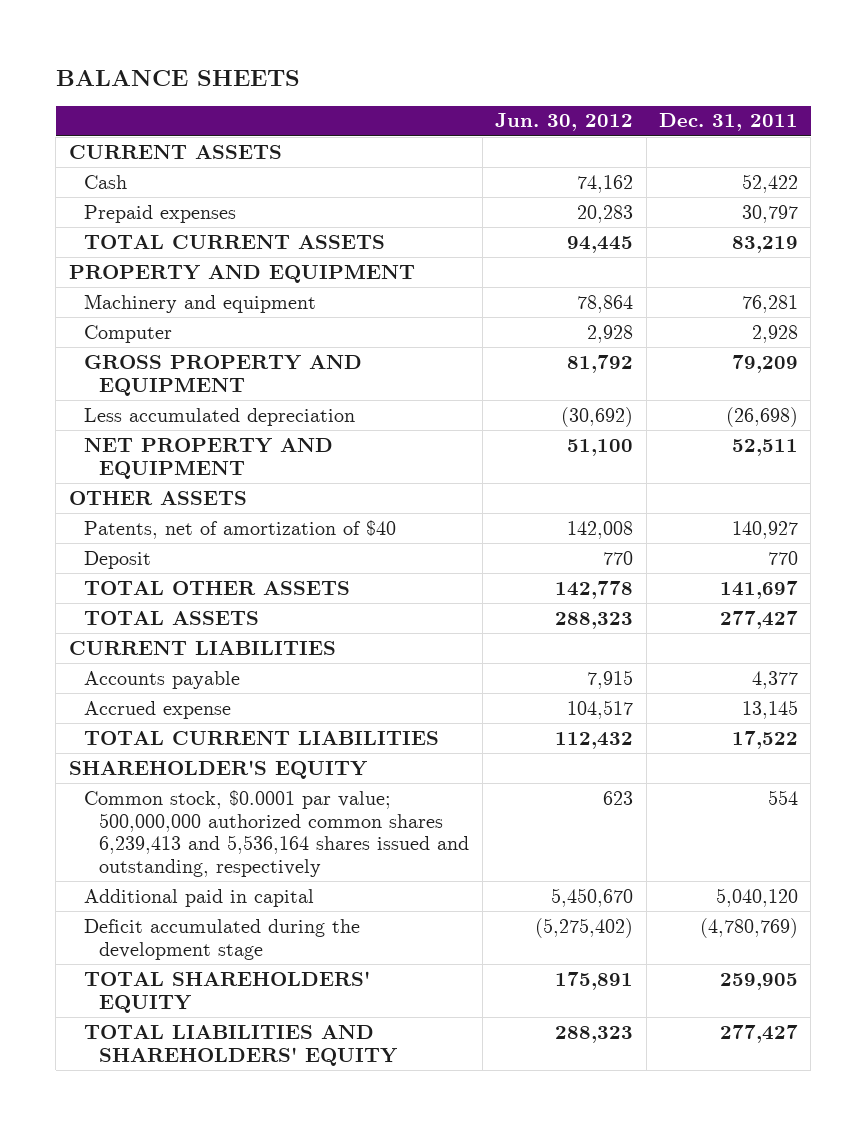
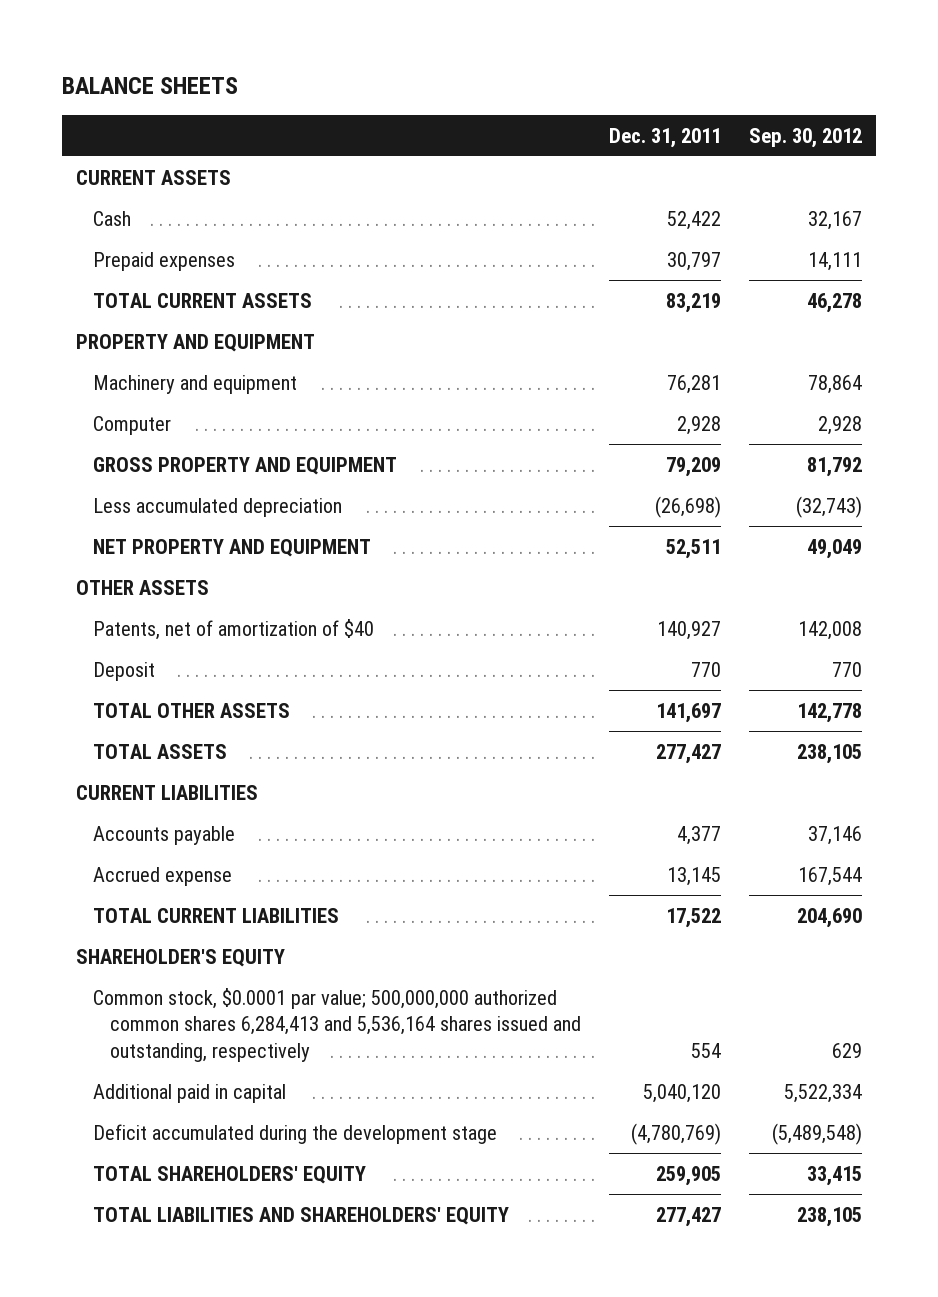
- | Jun. 30, 2012 | Dec. 31, 2011
+ | Dec. 31, 2011 | Sep. 30, 2012
- Common stock, $0.0001 par value; 500,000,000 authorized common shares 6,239,413 and 5,536,164 shares issued and outstanding, respectively | 623 | 554
+ Common stock, $0.0001 par value; 500,000,000 authorized common shares 6,284,413 and 5,536,164 shares issued and outstanding, respectively | 554 | 629

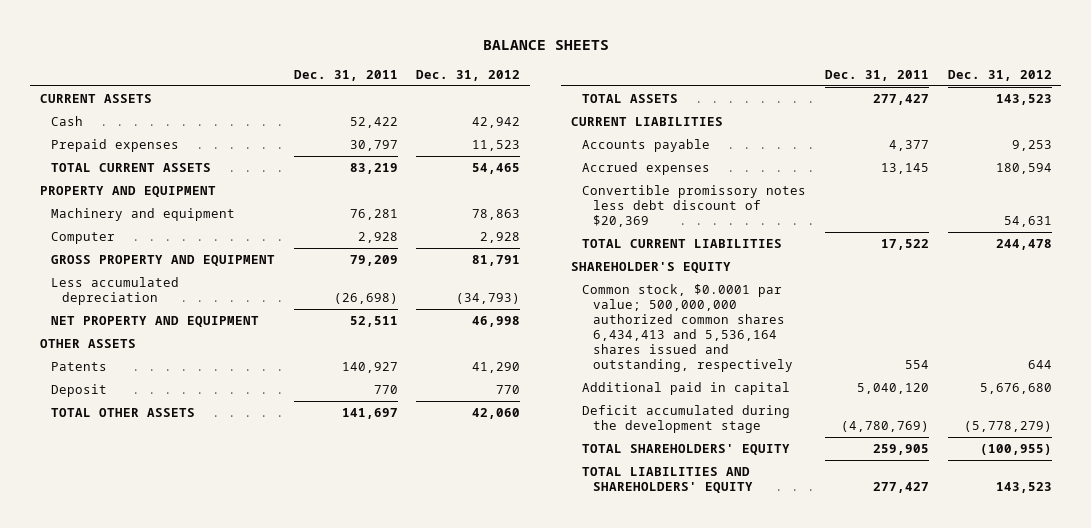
- | Dec. 31, 2011 | Sep. 30, 2012
+ | Dec. 31, 2011 | Dec. 31, 2012
- Patents, net of amortization of $40 | 140,927 | 142,008
+ Patents | 140,927 | 41,290
- Accrued expense | 13,145 | 167,544
+ Accrued expenses | 13,145 | 180,594
+ Convertible promissory notes less debt discount of $20,369 | | 54,631
- Common stock, $0.0001 par value; 500,000,000 authorized common shares 6,284,413 and 5,536,164 shares issued and outstanding, respectively | 554 | 629
+ Common stock, $0.0001 par value; 500,000,000 authorized common shares 6,434,413 and 5,536,164 shares issued and outstanding, respectively | 554 | 644

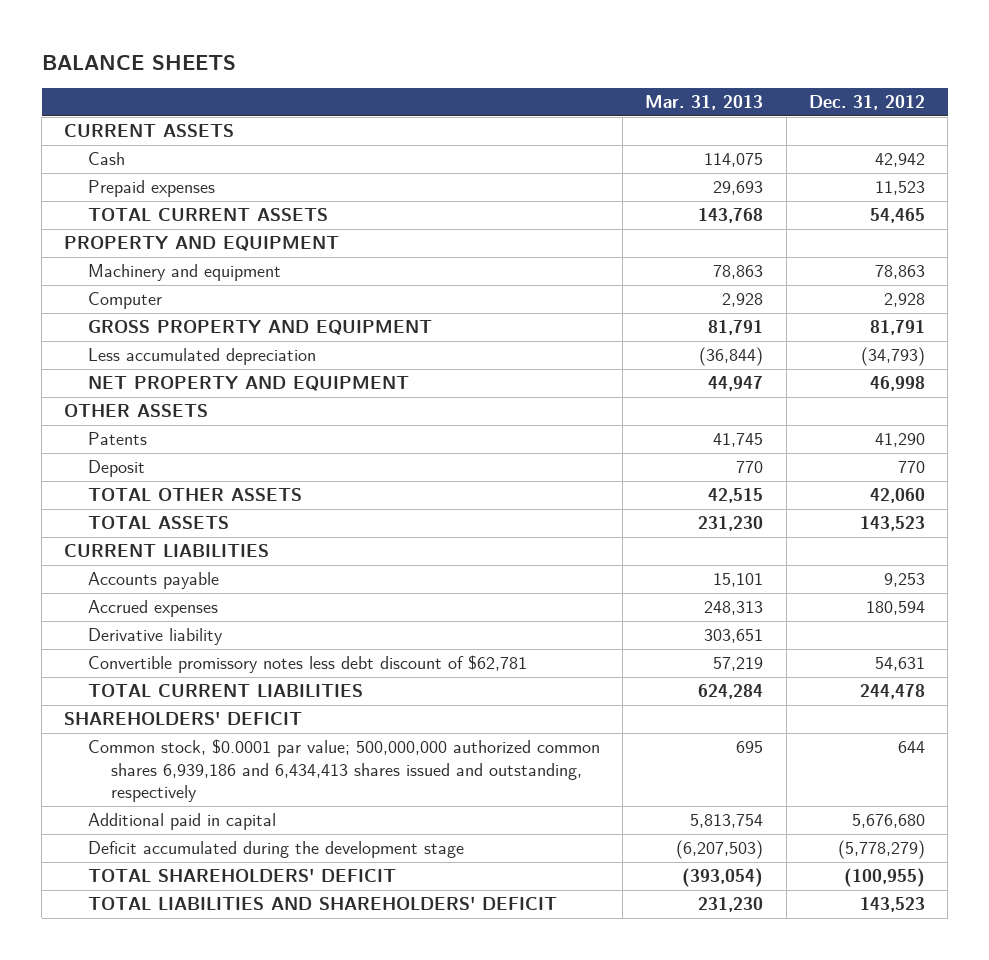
- | Dec. 31, 2011 | Dec. 31, 2012
+ | Mar. 31, 2013 | Dec. 31, 2012
- Convertible promissory notes less debt discount of $20,369 | | 54,631
+ Derivative liability | 303,651 |
+ Convertible promissory notes less debt discount of $62,781 | 57,219 | 54,631
- SHAREHOLDER'S EQUITY
- Common stock, $0.0001 par value; 500,000,000 authorized common shares 6,434,413 and 5,536,164 shares issued and outstanding, respectively | 554 | 644
+ SHAREHOLDERS' DEFICIT
+ Common stock, $0.0001 par value; 500,000,000 authorized common shares 6,939,186 and 6,434,413 shares issued and outstanding, respectively | 695 | 644
- TOTAL SHAREHOLDERS' EQUITY | 259,905 | (100,955)
- TOTAL LIABILITIES AND SHAREHOLDERS' EQUITY | 277,427 | 143,523
+ TOTAL SHAREHOLDERS' DEFICIT | (393,054) | (100,955)
+ TOTAL LIABILITIES AND SHAREHOLDERS' DEFICIT | 231,230 | 143,523

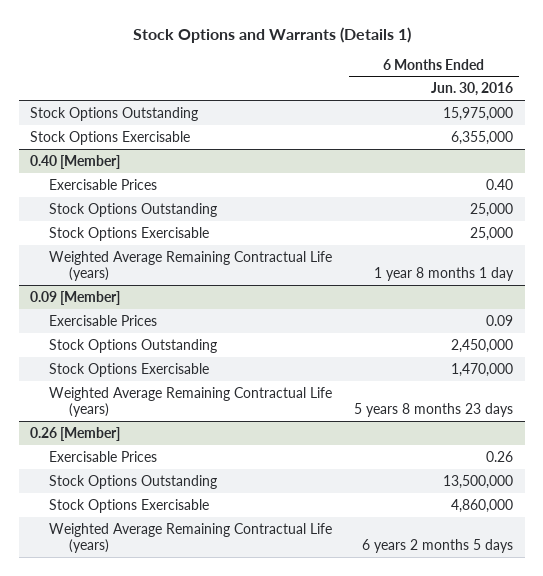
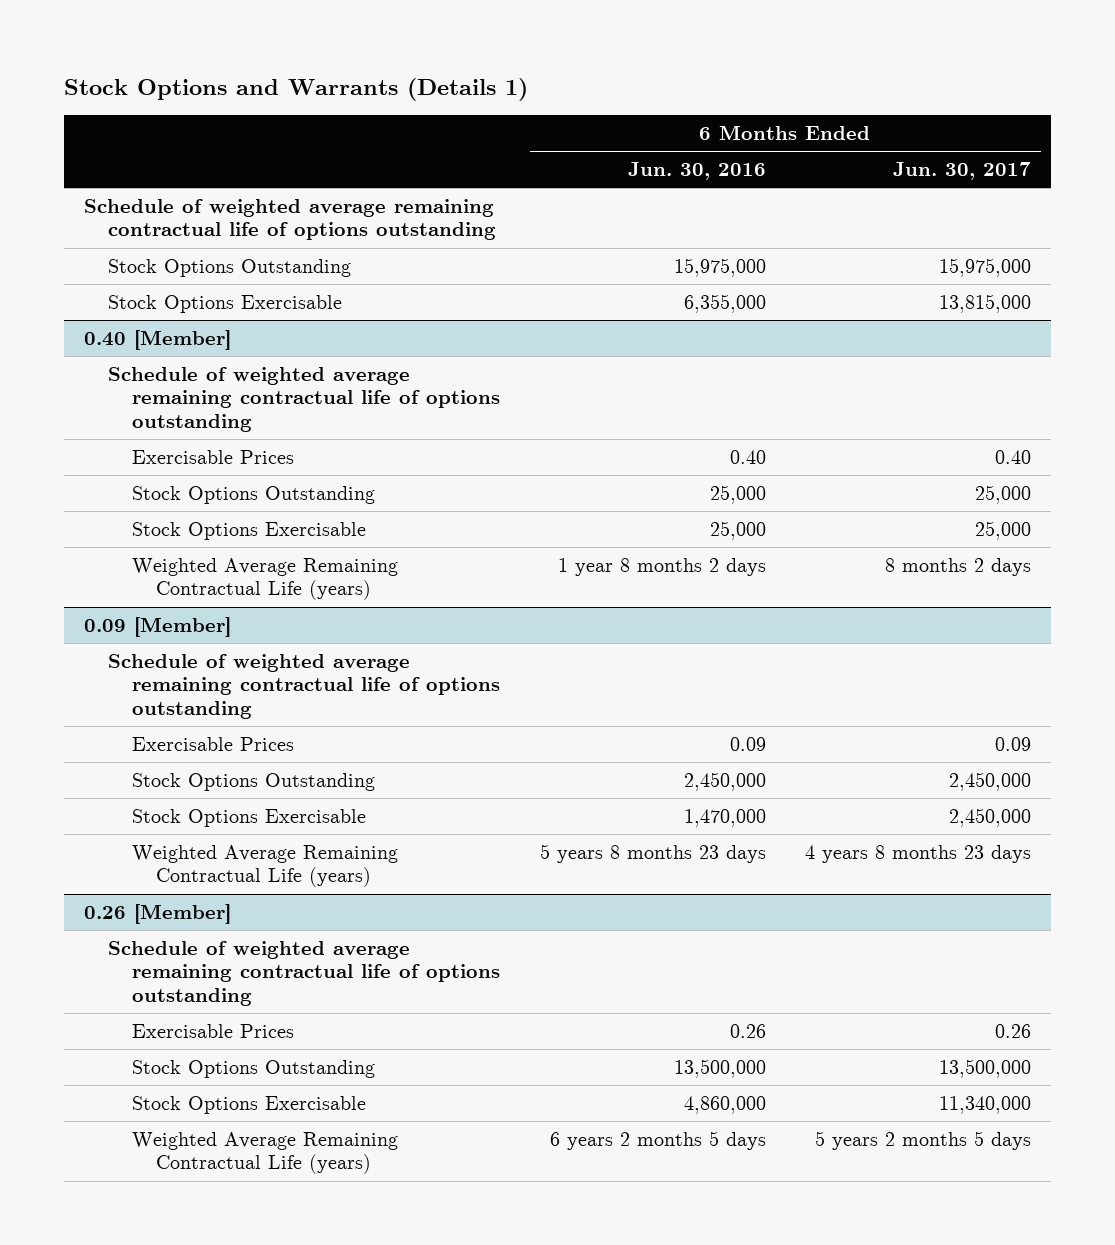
- | 6 Months Ended Jun. 30, 2016
+ | 6 Months Ended Jun. 30, 2016 | 6 Months Ended Jun. 30, 2017
+ Schedule of weighted average remaining contractual life of options outstanding
@ 0.40 [Member]
+ Schedule of weighted average remaining contractual life of options outstanding
- Weighted Average Remaining Contractual Life (years) | 1 year 8 months 1 day
+ Weighted Average Remaining Contractual Life (years) | 1 year 8 months 2 days | 8 months 2 days
@ 0.09 [Member]
+ Schedule of weighted average remaining contractual life of options outstanding
@ 0.26 [Member]
+ Schedule of weighted average remaining contractual life of options outstanding

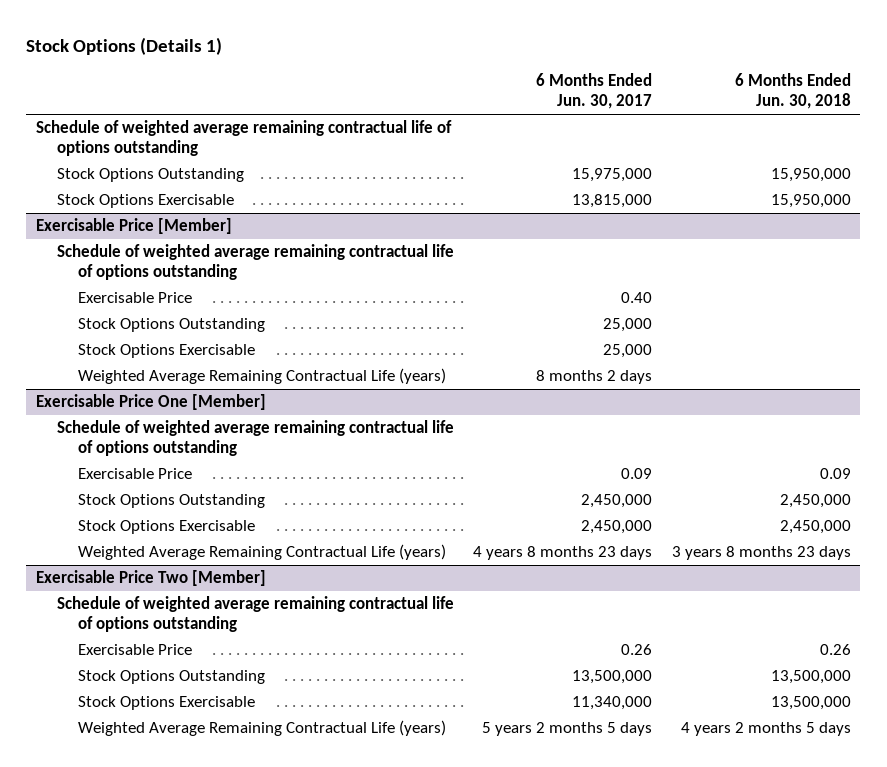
- Stock Options and Warrants (Details 1)
+ Stock Options (Details 1)
- | 6 Months Ended Jun. 30, 2016 | 6 Months Ended Jun. 30, 2017
+ | 6 Months Ended Jun. 30, 2017 | 6 Months Ended Jun. 30, 2018
- 0.40 [Member]
+ Exercisable Price [Member]
- Exercisable Prices | 0.40 | 0.40
+ Exercisable Price | 0.40 |
- 0.09 [Member]
+ Exercisable Price One [Member]
- Exercisable Prices | 0.09 | 0.09
+ Exercisable Price | 0.09 | 0.09
- 0.26 [Member]
+ Exercisable Price Two [Member]
- Exercisable Prices | 0.26 | 0.26
+ Exercisable Price | 0.26 | 0.26

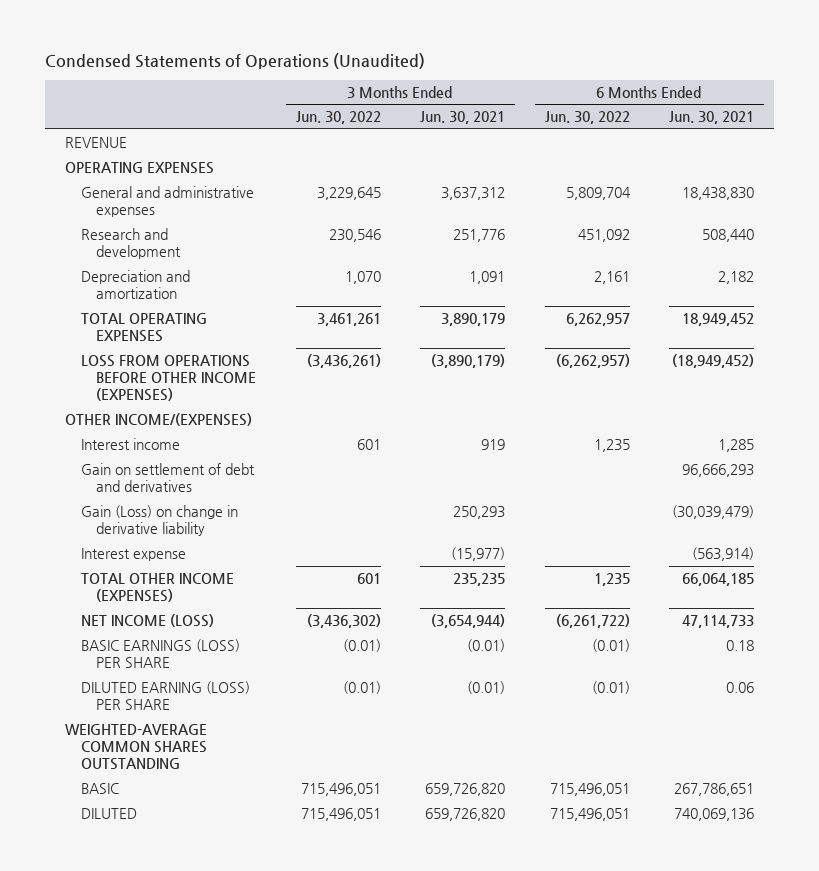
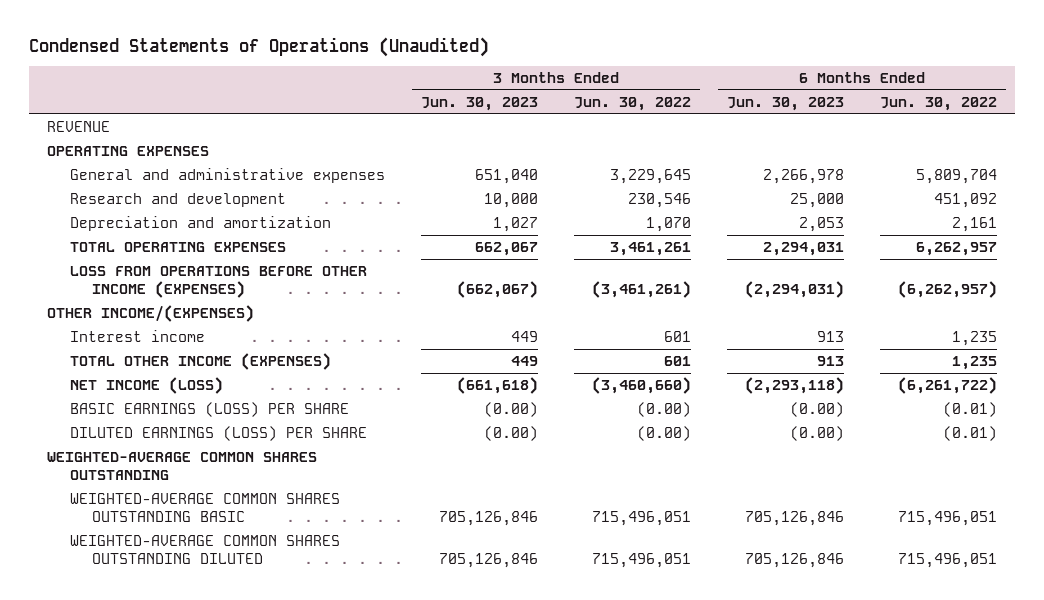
- | 3 Months Ended Jun. 30, 2022 | 3 Months Ended Jun. 30, 2021 | 6 Months Ended Jun. 30, 2022 | 6 Months Ended Jun. 30, 2021
+ | 3 Months Ended Jun. 30, 2023 | 3 Months Ended Jun. 30, 2022 | 6 Months Ended Jun. 30, 2023 | 6 Months Ended Jun. 30, 2022
- LOSS FROM OPERATIONS BEFORE OTHER INCOME (EXPENSES) | (3,436,261) | (3,890,179) | (6,262,957) | (18,949,452)
+ LOSS FROM OPERATIONS BEFORE OTHER INCOME (EXPENSES) | (662,067) | (3,461,261) | (2,294,031) | (6,262,957)
- Gain on settlement of debt and derivatives | | | | 96,666,293
- Gain (Loss) on change in derivative liability | | 250,293 | | (30,039,479)
- Interest expense | | (15,977) | | (563,914)
- NET INCOME (LOSS) | (3,436,302) | (3,654,944) | (6,261,722) | 47,114,733
- BASIC EARNINGS (LOSS) PER SHARE | (0.01) | (0.01) | (0.01) | 0.18
- DILUTED EARNING (LOSS) PER SHARE | (0.01) | (0.01) | (0.01) | 0.06
+ NET INCOME (LOSS) | (661,618) | (3,460,660) | (2,293,118) | (6,261,722)
+ BASIC EARNINGS (LOSS) PER SHARE | (0.00) | (0.00) | (0.00) | (0.01)
+ DILUTED EARNINGS (LOSS) PER SHARE | (0.00) | (0.00) | (0.00) | (0.01)
- BASIC | 715,496,051 | 659,726,820 | 715,496,051 | 267,786,651
- DILUTED | 715,496,051 | 659,726,820 | 715,496,051 | 740,069,136
+ WEIGHTED-AVERAGE COMMON SHARES OUTSTANDING BASIC | 705,126,846 | 715,496,051 | 705,126,846 | 715,496,051
+ WEIGHTED-AVERAGE COMMON SHARES OUTSTANDING DILUTED | 705,126,846 | 715,496,051 | 705,126,846 | 715,496,051

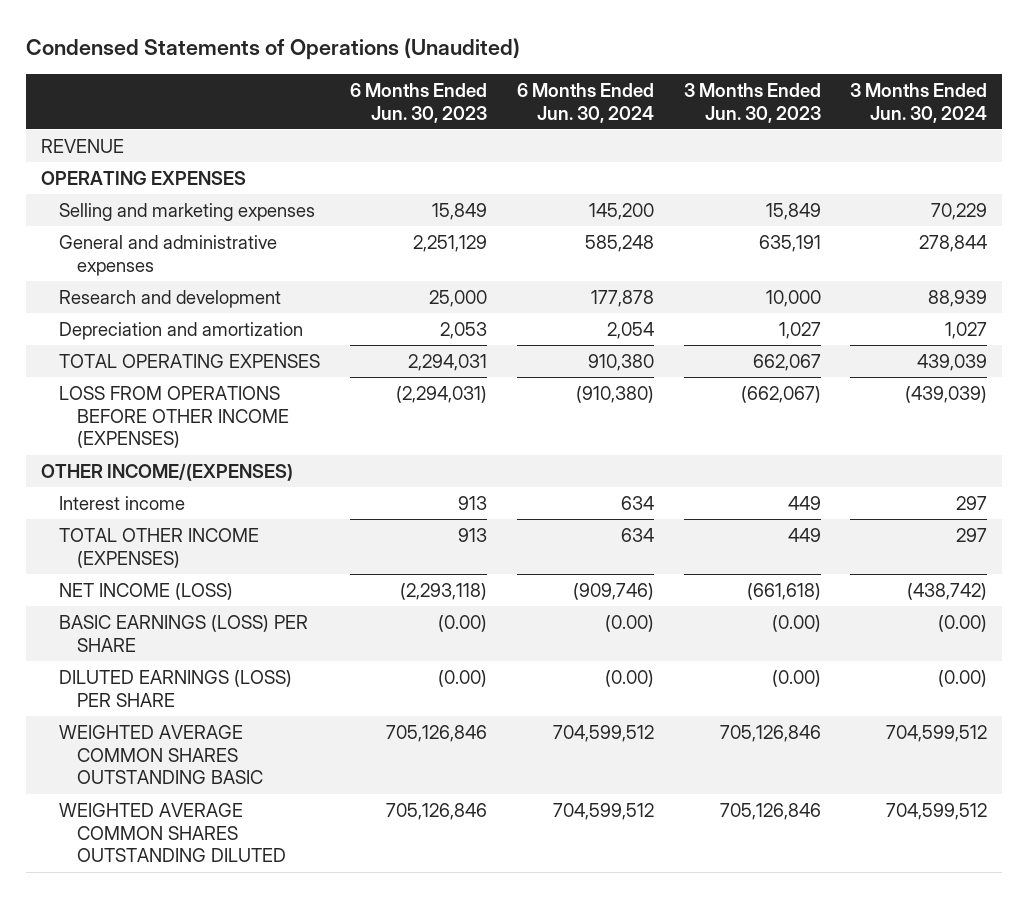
- | 3 Months Ended Jun. 30, 2023 | 3 Months Ended Jun. 30, 2022 | 6 Months Ended Jun. 30, 2023 | 6 Months Ended Jun. 30, 2022
+ | 6 Months Ended Jun. 30, 2023 | 6 Months Ended Jun. 30, 2024 | 3 Months Ended Jun. 30, 2023 | 3 Months Ended Jun. 30, 2024
- General and administrative expenses | 651,040 | 3,229,645 | 2,266,978 | 5,809,704
+ Selling and marketing expenses | 15,849 | 145,200 | 15,849 | 70,229
+ General and administrative expenses | 2,251,129 | 585,248 | 635,191 | 278,844
- WEIGHTED-AVERAGE COMMON SHARES OUTSTANDING
- WEIGHTED-AVERAGE COMMON SHARES OUTSTANDING BASIC | 705,126,846 | 715,496,051 | 705,126,846 | 715,496,051
- WEIGHTED-AVERAGE COMMON SHARES OUTSTANDING DILUTED | 705,126,846 | 715,496,051 | 705,126,846 | 715,496,051
+ WEIGHTED AVERAGE COMMON SHARES OUTSTANDING BASIC | 705,126,846 | 704,599,512 | 705,126,846 | 704,599,512
+ WEIGHTED AVERAGE COMMON SHARES OUTSTANDING DILUTED | 705,126,846 | 704,599,512 | 705,126,846 | 704,599,512

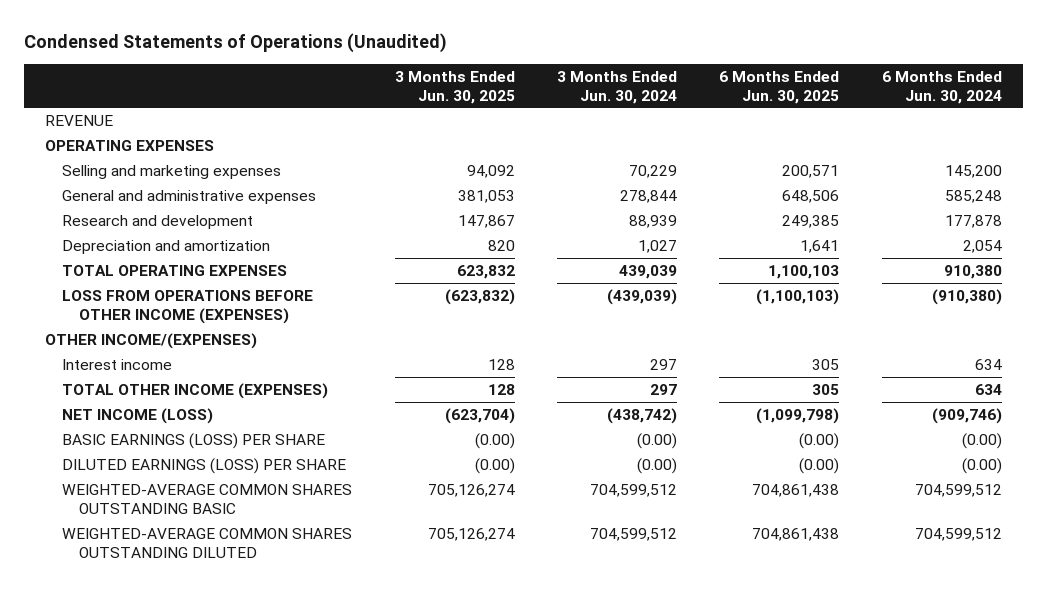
- | 6 Months Ended Jun. 30, 2023 | 6 Months Ended Jun. 30, 2024 | 3 Months Ended Jun. 30, 2023 | 3 Months Ended Jun. 30, 2024
+ | 3 Months Ended Jun. 30, 2025 | 3 Months Ended Jun. 30, 2024 | 6 Months Ended Jun. 30, 2025 | 6 Months Ended Jun. 30, 2024
- WEIGHTED AVERAGE COMMON SHARES OUTSTANDING BASIC | 705,126,846 | 704,599,512 | 705,126,846 | 704,599,512
- WEIGHTED AVERAGE COMMON SHARES OUTSTANDING DILUTED | 705,126,846 | 704,599,512 | 705,126,846 | 704,599,512
+ WEIGHTED-AVERAGE COMMON SHARES OUTSTANDING BASIC | 705,126,274 | 704,599,512 | 704,861,438 | 704,599,512
+ WEIGHTED-AVERAGE COMMON SHARES OUTSTANDING DILUTED | 705,126,274 | 704,599,512 | 704,861,438 | 704,599,512

